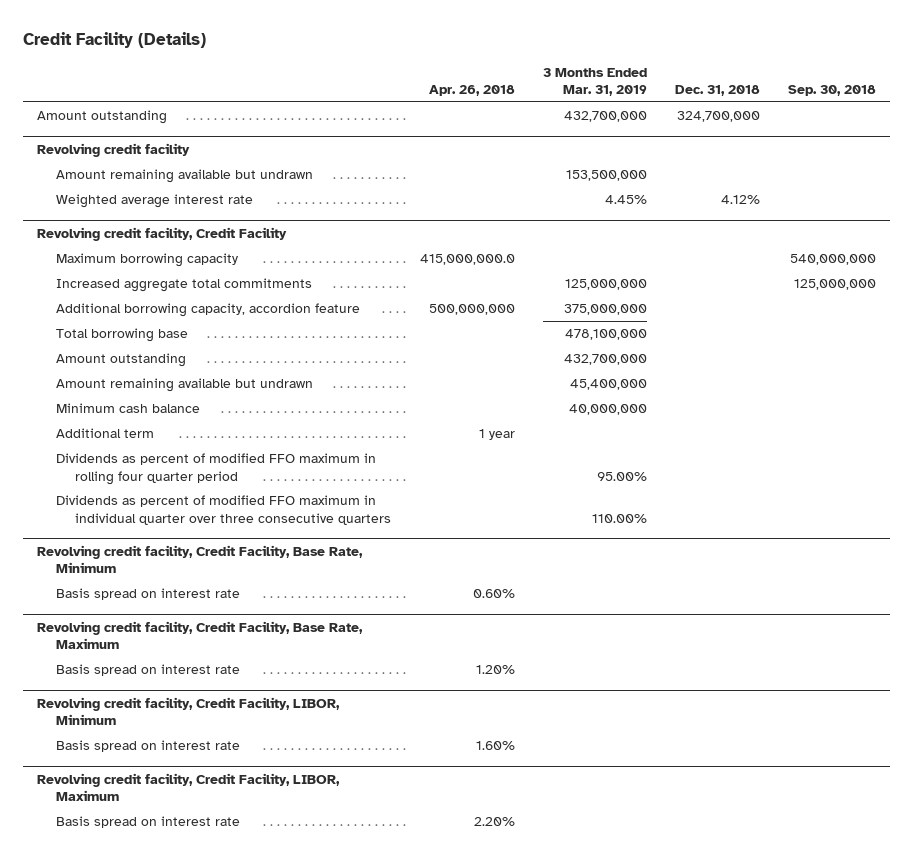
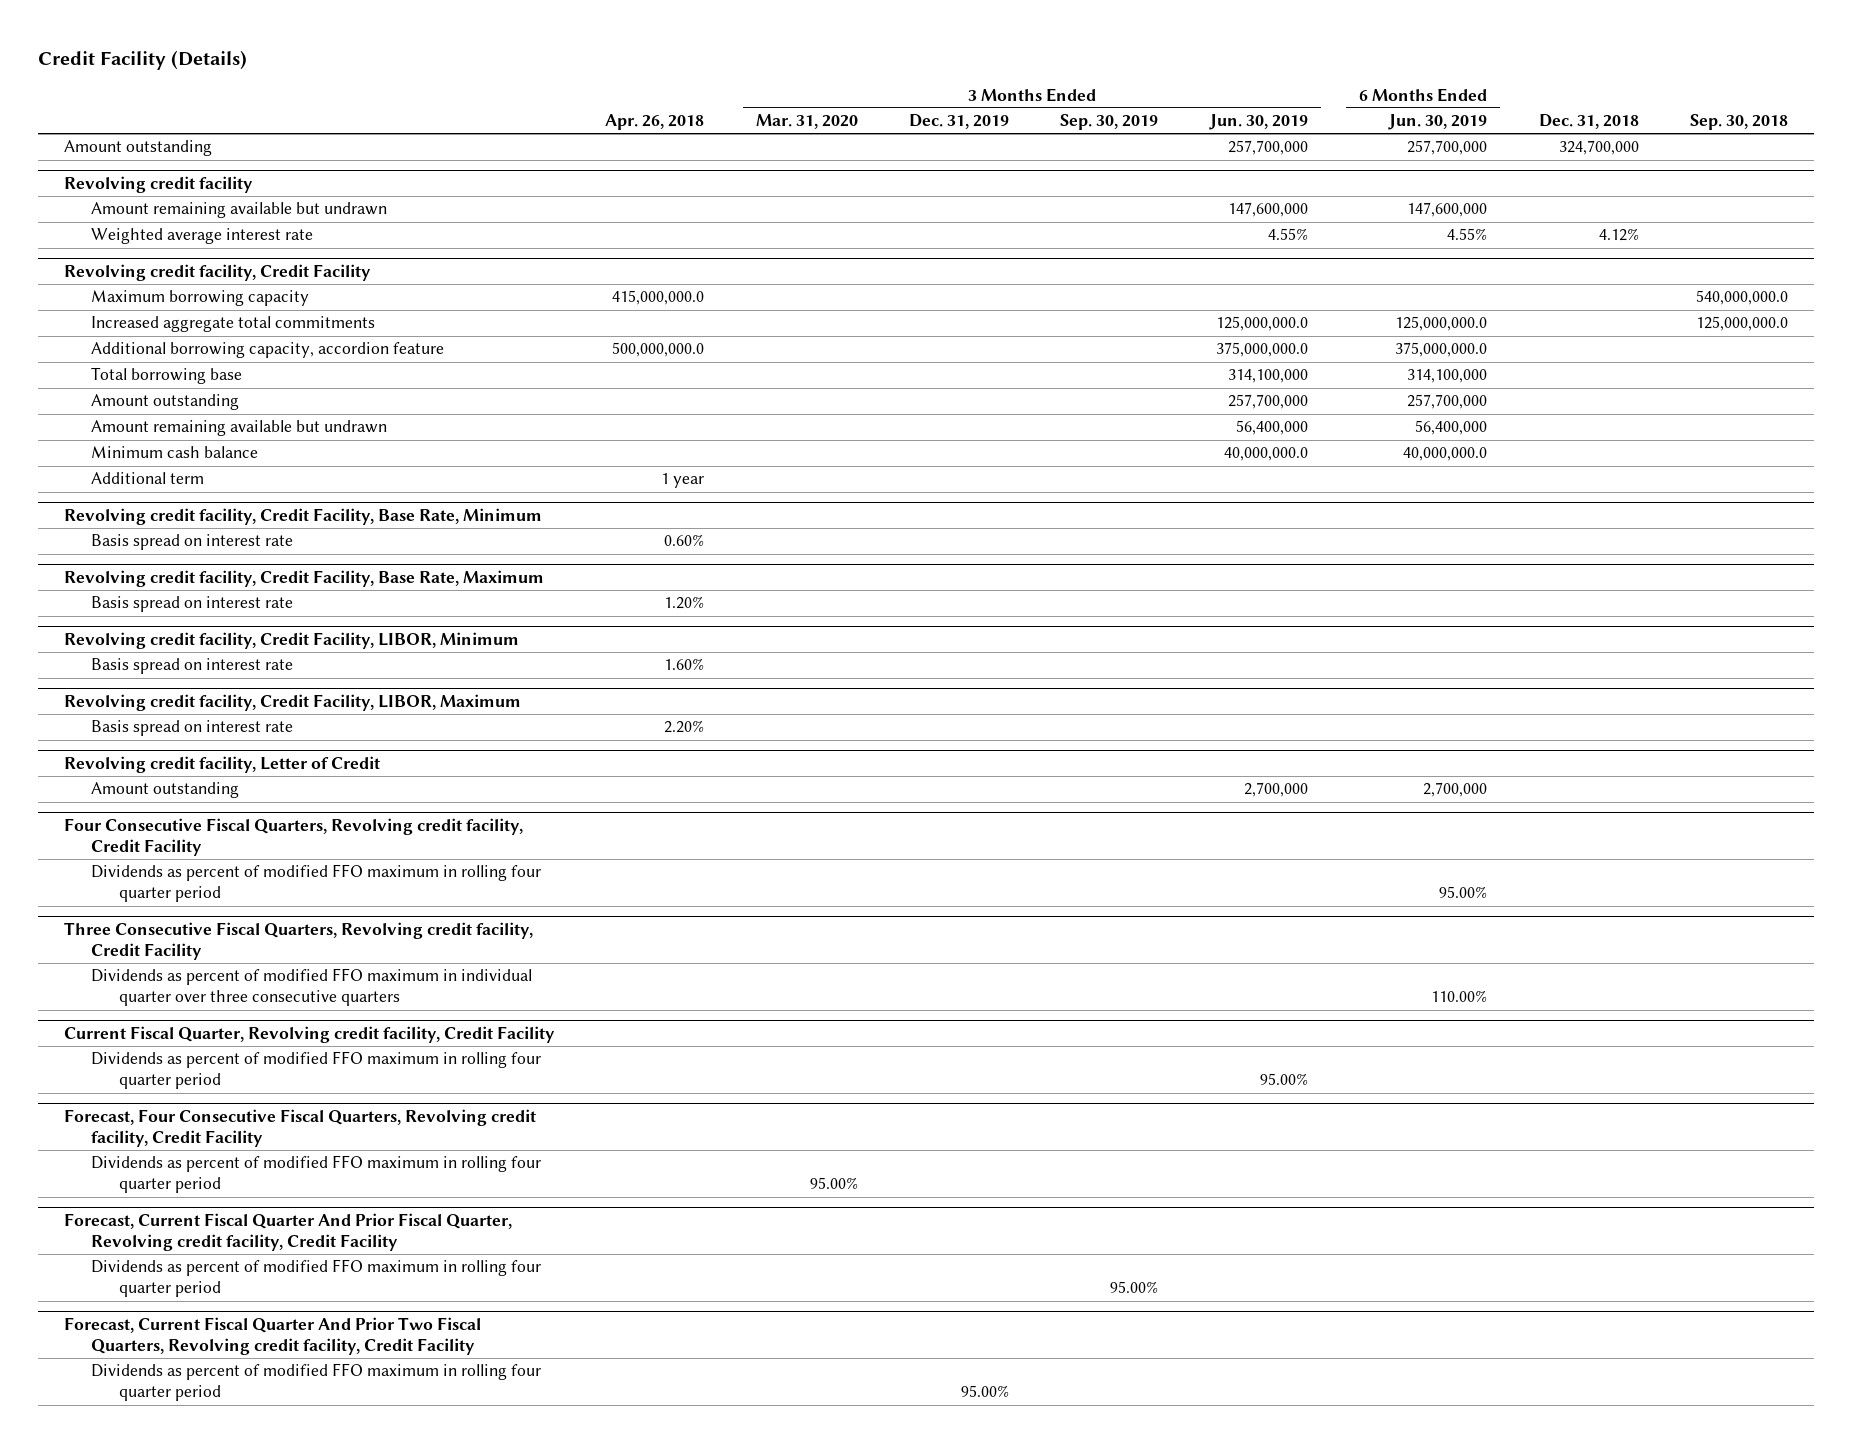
- | Apr. 26, 2018 | 3 Months Ended Mar. 31, 2019 | Dec. 31, 2018 | Sep. 30, 2018
+ | Apr. 26, 2018 | 3 Months Ended Mar. 31, 2020 | 3 Months Ended Dec. 31, 2019 | 3 Months Ended Sep. 30, 2019 | 3 Months Ended Jun. 30, 2019 | 6 Months Ended Jun. 30, 2019 | Dec. 31, 2018 | Sep. 30, 2018
@ Revolving credit facility, Credit Facility
- Maximum borrowing capacity | 415,000,000.0 | | | 540,000,000
- Increased aggregate total commitments | | 125,000,000 | | 125,000,000
- Additional borrowing capacity, accordion feature | 500,000,000 | 375,000,000 | |
+ Maximum borrowing capacity | 415,000,000.0 | | | | | | | 540,000,000.0
+ Increased aggregate total commitments | | | | | 125,000,000.0 | 125,000,000.0 | | 125,000,000.0
+ Additional borrowing capacity, accordion feature | 500,000,000.0 | | | | 375,000,000.0 | 375,000,000.0 | |
- Dividends as percent of modified FFO maximum in rolling four quarter period | | 95.00% | |
- Dividends as percent of modified FFO maximum in individual quarter over three consecutive quarters | | 110.00% | |
+ Revolving credit facility, Letter of Credit
+ Amount outstanding | | | | | 2,700,000 | 2,700,000 | |
+ Four Consecutive Fiscal Quarters, Revolving credit facility, Credit Facility
+ Dividends as percent of modified FFO maximum in rolling four quarter period | | | | | | 95.00% | |
+ Three Consecutive Fiscal Quarters, Revolving credit facility, Credit Facility
+ Dividends as percent of modified FFO maximum in individual quarter over three consecutive quarters | | | | | | 110.00% | |
+ Current Fiscal Quarter, Revolving credit facility, Credit Facility
+ Dividends as percent of modified FFO maximum in rolling four quarter period | | | | | 95.00% | | |
+ Forecast, Four Consecutive Fiscal Quarters, Revolving credit facility, Credit Facility
+ Dividends as percent of modified FFO maximum in rolling four quarter period | | 95.00% | | | | | |
+ Forecast, Current Fiscal Quarter And Prior Fiscal Quarter, Revolving credit facility, Credit Facility
+ Dividends as percent of modified FFO maximum in rolling four quarter period | | | | 95.00% | | | |
+ Forecast, Current Fiscal Quarter And Prior Two Fiscal Quarters, Revolving credit facility, Credit Facility
+ Dividends as percent of modified FFO maximum in rolling four quarter period | | | 95.00% | | | | |

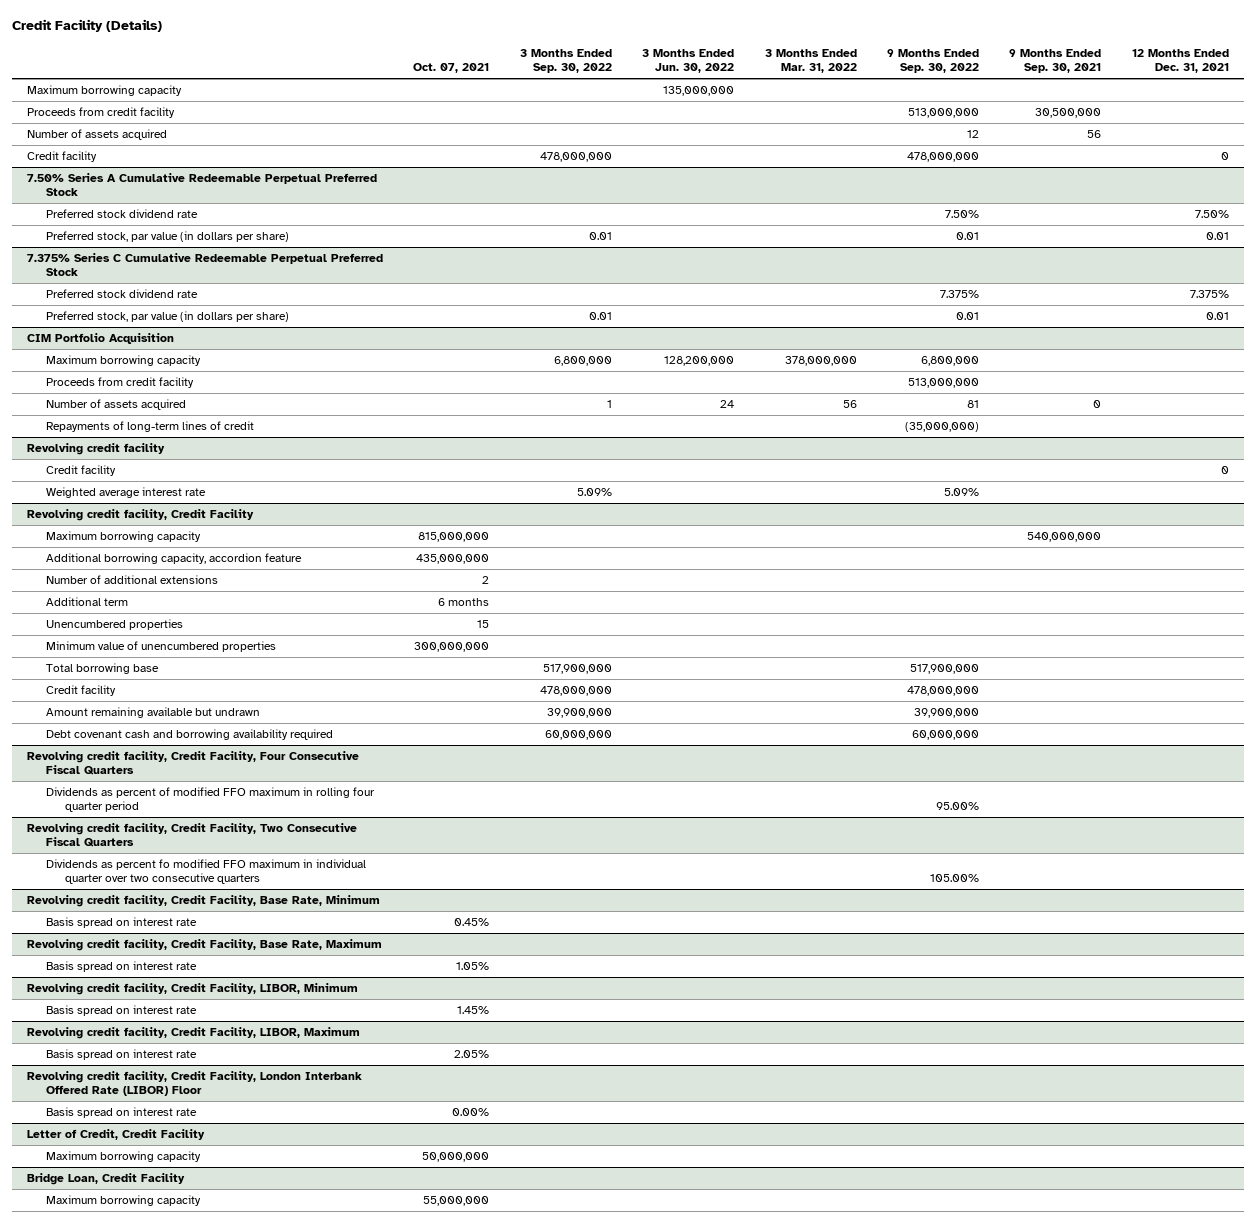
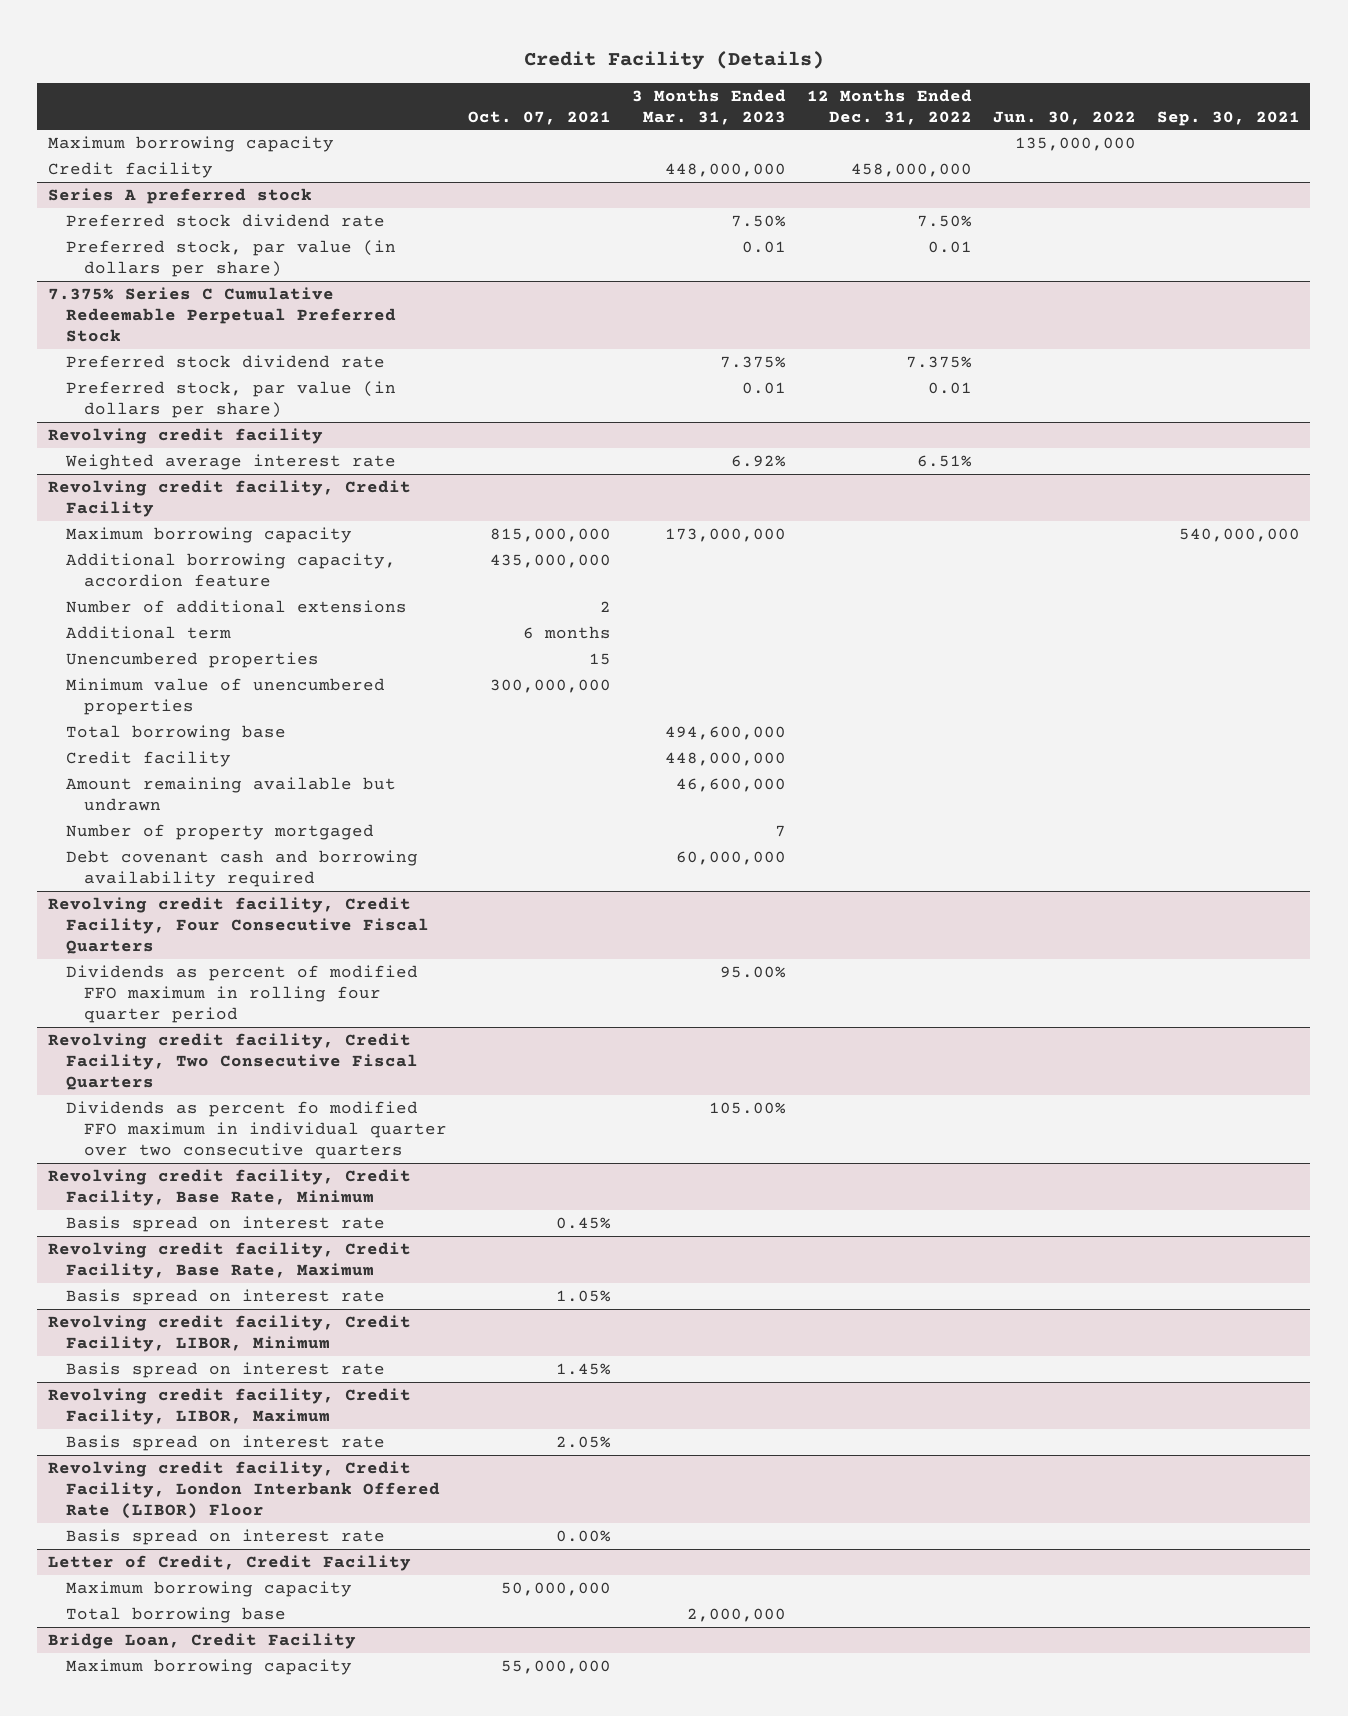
- | Oct. 07, 2021 | 3 Months Ended Sep. 30, 2022 | 3 Months Ended Jun. 30, 2022 | 3 Months Ended Mar. 31, 2022 | 9 Months Ended Sep. 30, 2022 | 9 Months Ended Sep. 30, 2021 | 12 Months Ended Dec. 31, 2021
+ | Oct. 07, 2021 | 3 Months Ended Mar. 31, 2023 | 12 Months Ended Dec. 31, 2022 | Jun. 30, 2022 | Sep. 30, 2021
- Proceeds from credit facility | | | | | 513,000,000 | 30,500,000 |
- Number of assets acquired | | | | | 12 | 56 |
- 7.50% Series A Cumulative Redeemable Perpetual Preferred Stock
+ Series A preferred stock
- CIM Portfolio Acquisition
- Maximum borrowing capacity | | 6,800,000 | 128,200,000 | 378,000,000 | 6,800,000 | |
- Proceeds from credit facility | | | | | 513,000,000 | |
- Number of assets acquired | | 1 | 24 | 56 | 81 | 0 |
- Repayments of long-term lines of credit | | | | | (35,000,000) | |
@ Revolving credit facility
- Credit facility | | | | | | | 0
@ Revolving credit facility, Credit Facility
+ Number of property mortgaged | | 7 | | |
@ Letter of Credit, Credit Facility
+ Total borrowing base | | 2,000,000 | | |

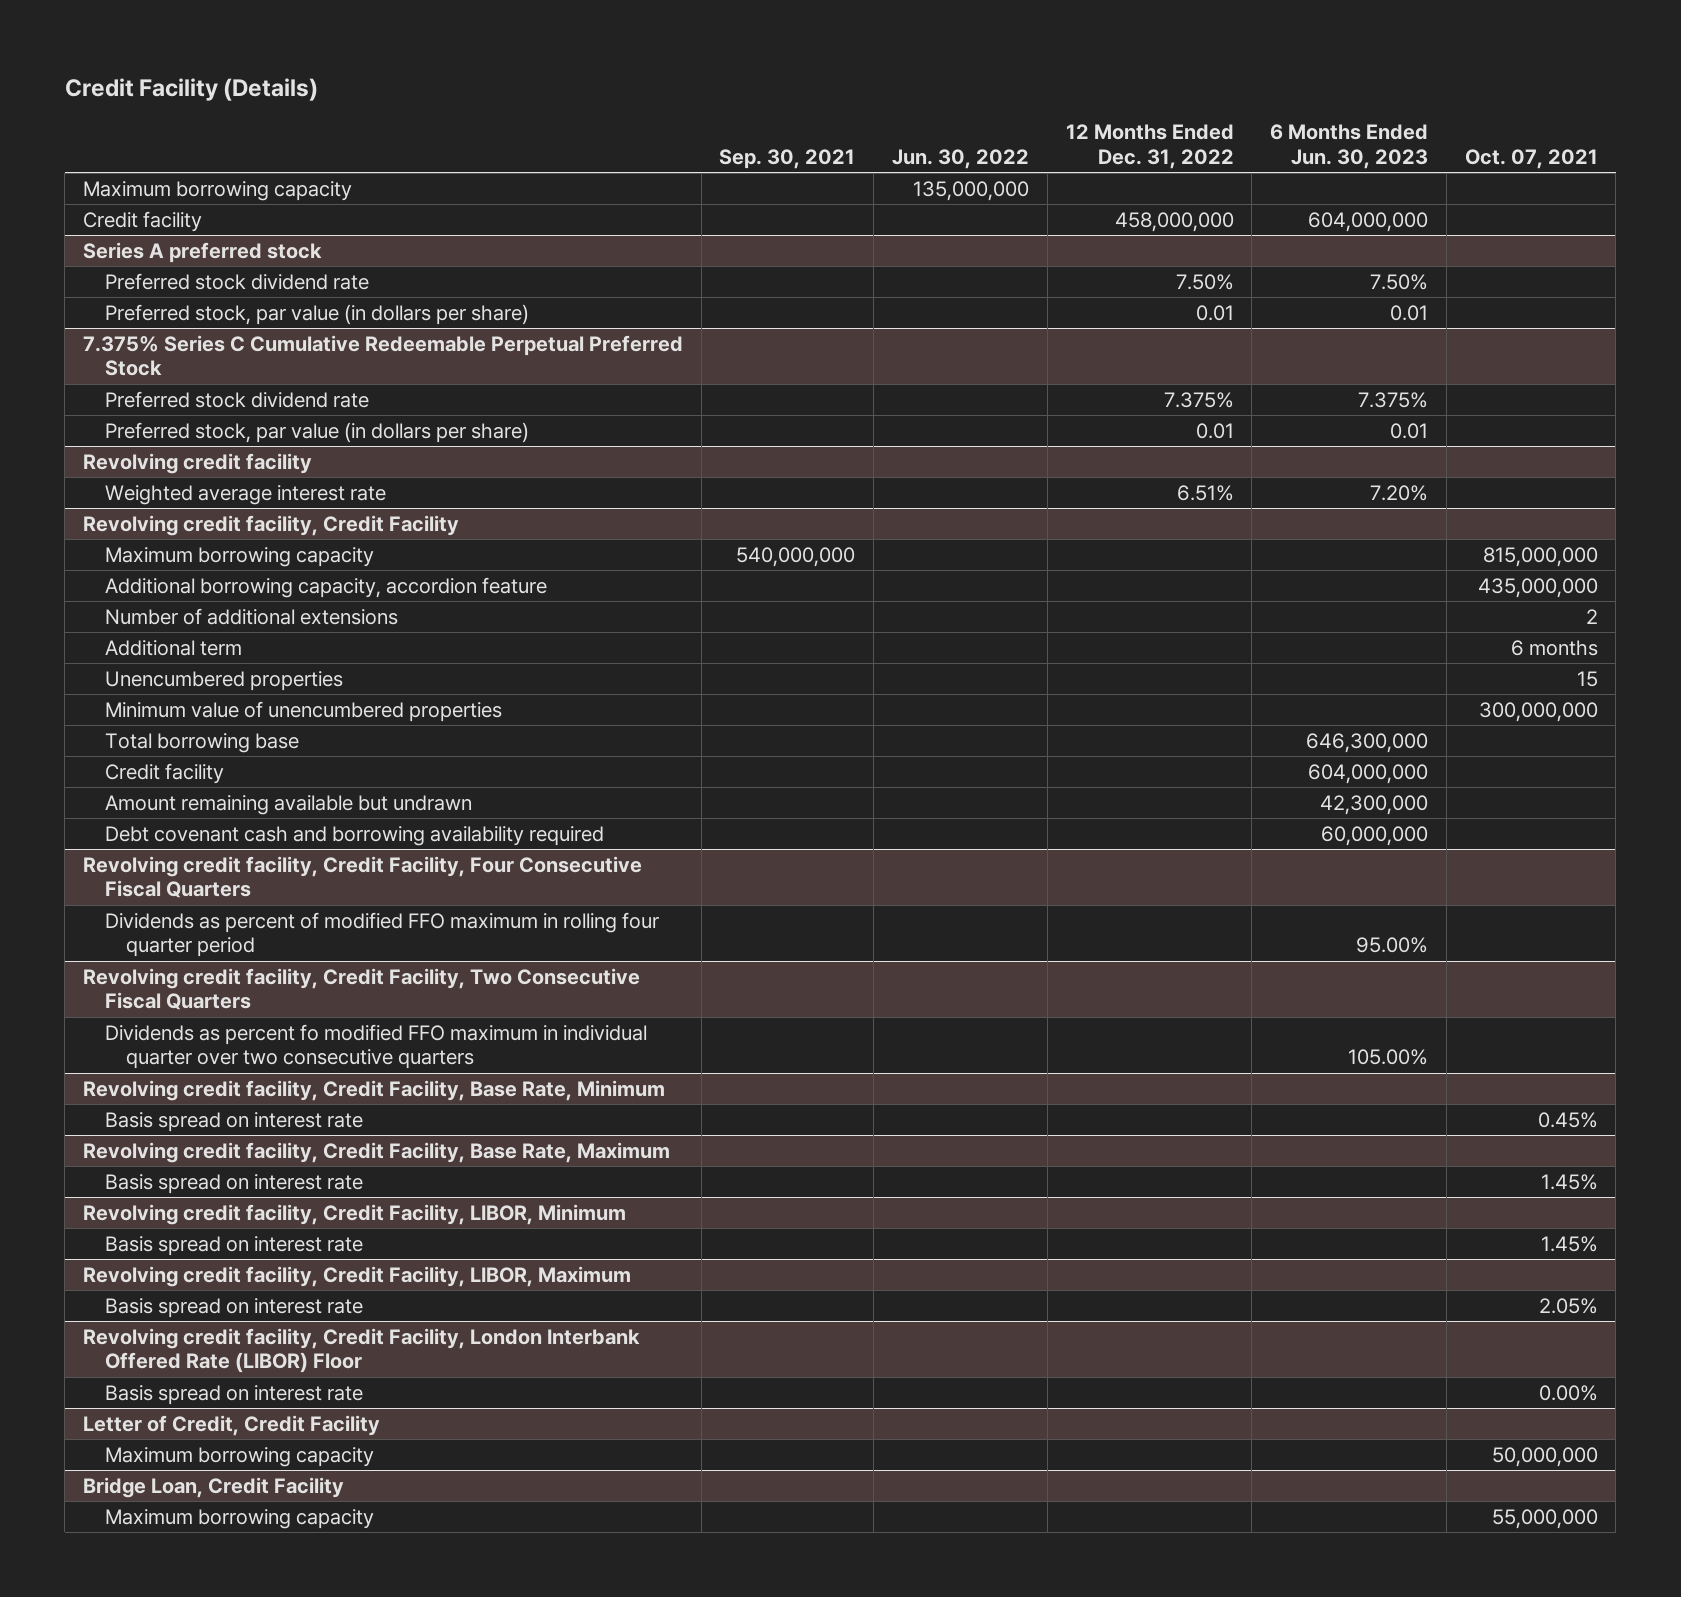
- | Oct. 07, 2021 | 3 Months Ended Mar. 31, 2023 | 12 Months Ended Dec. 31, 2022 | Jun. 30, 2022 | Sep. 30, 2021
+ | Sep. 30, 2021 | Jun. 30, 2022 | 12 Months Ended Dec. 31, 2022 | 6 Months Ended Jun. 30, 2023 | Oct. 07, 2021
@ Revolving credit facility, Credit Facility
- Number of property mortgaged | | 7 | | |
@ Revolving credit facility, Credit Facility, Base Rate, Maximum
- Basis spread on interest rate | 1.05% | | | |
+ Basis spread on interest rate | | | | | 1.45%
@ Letter of Credit, Credit Facility
- Total borrowing base | | 2,000,000 | | |

